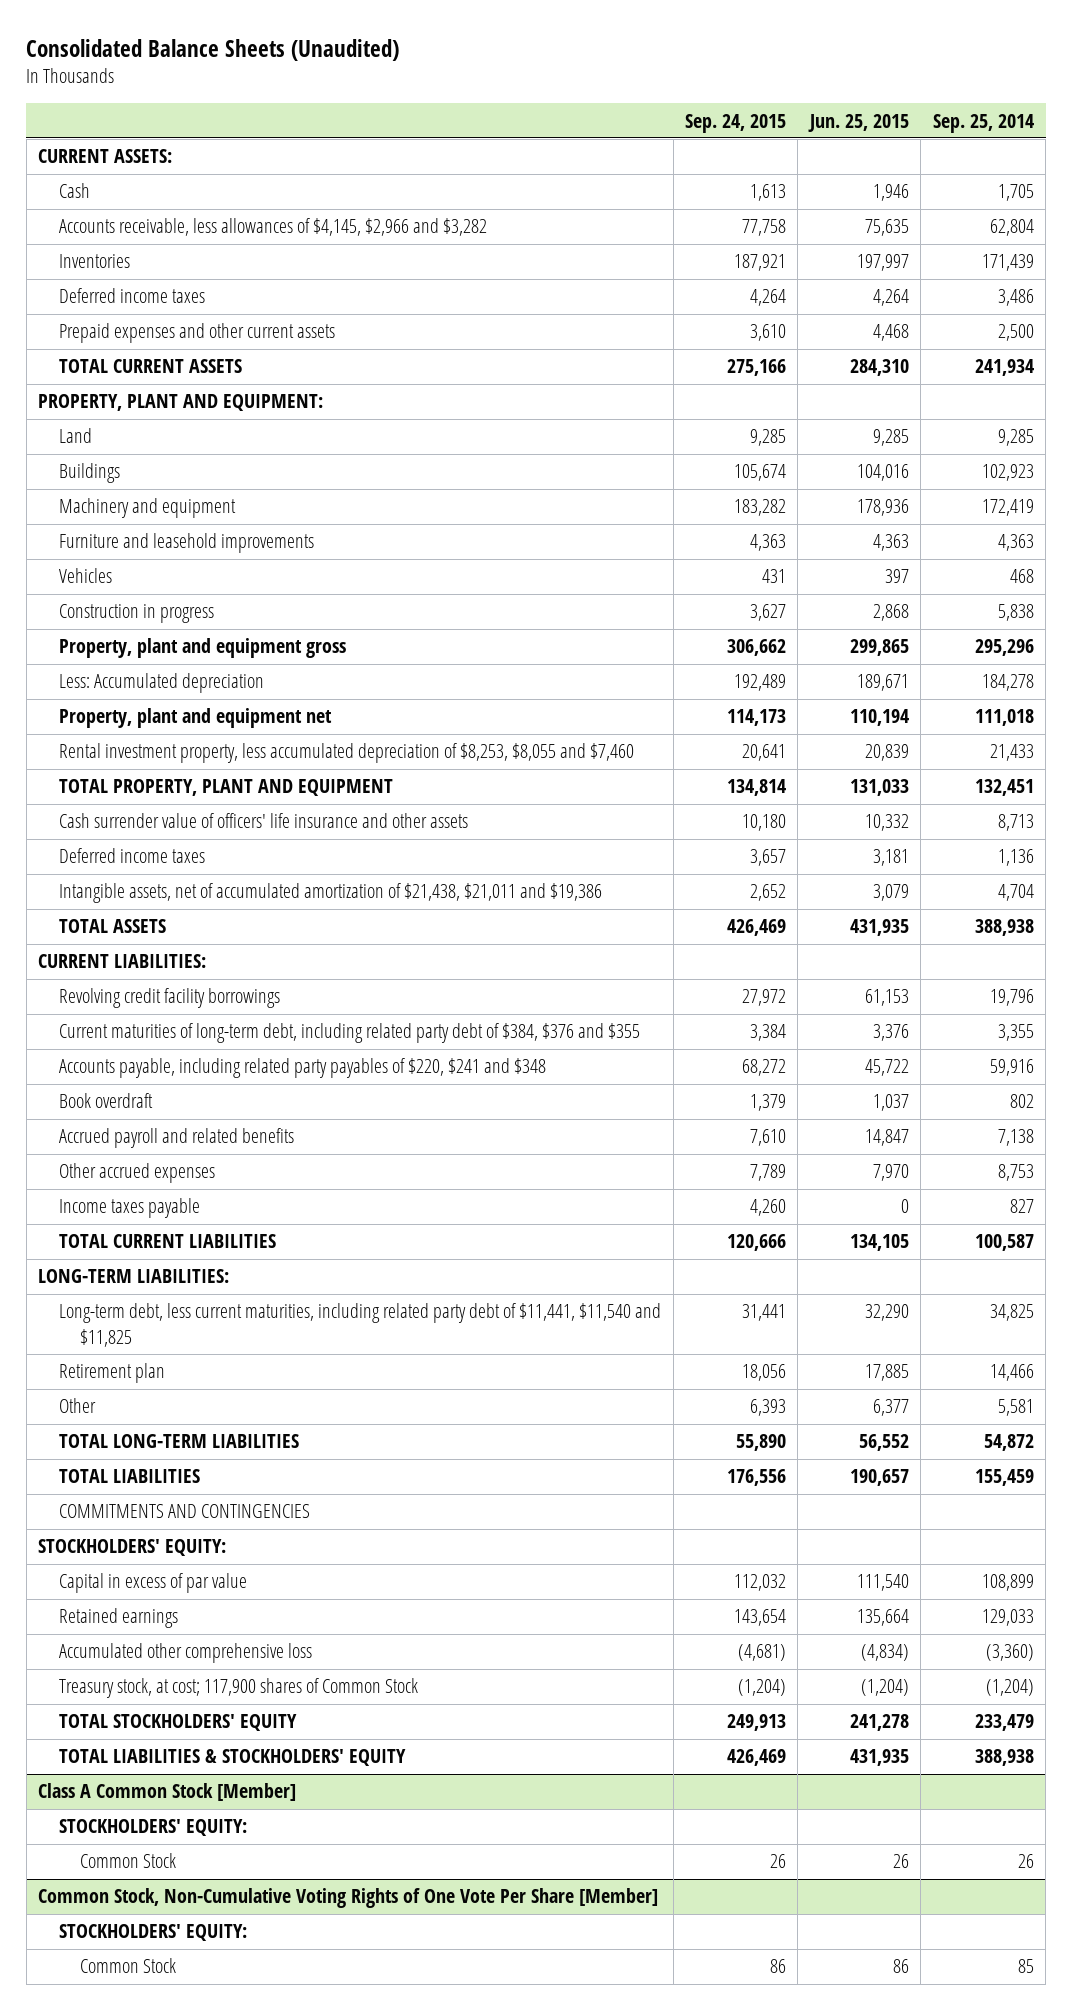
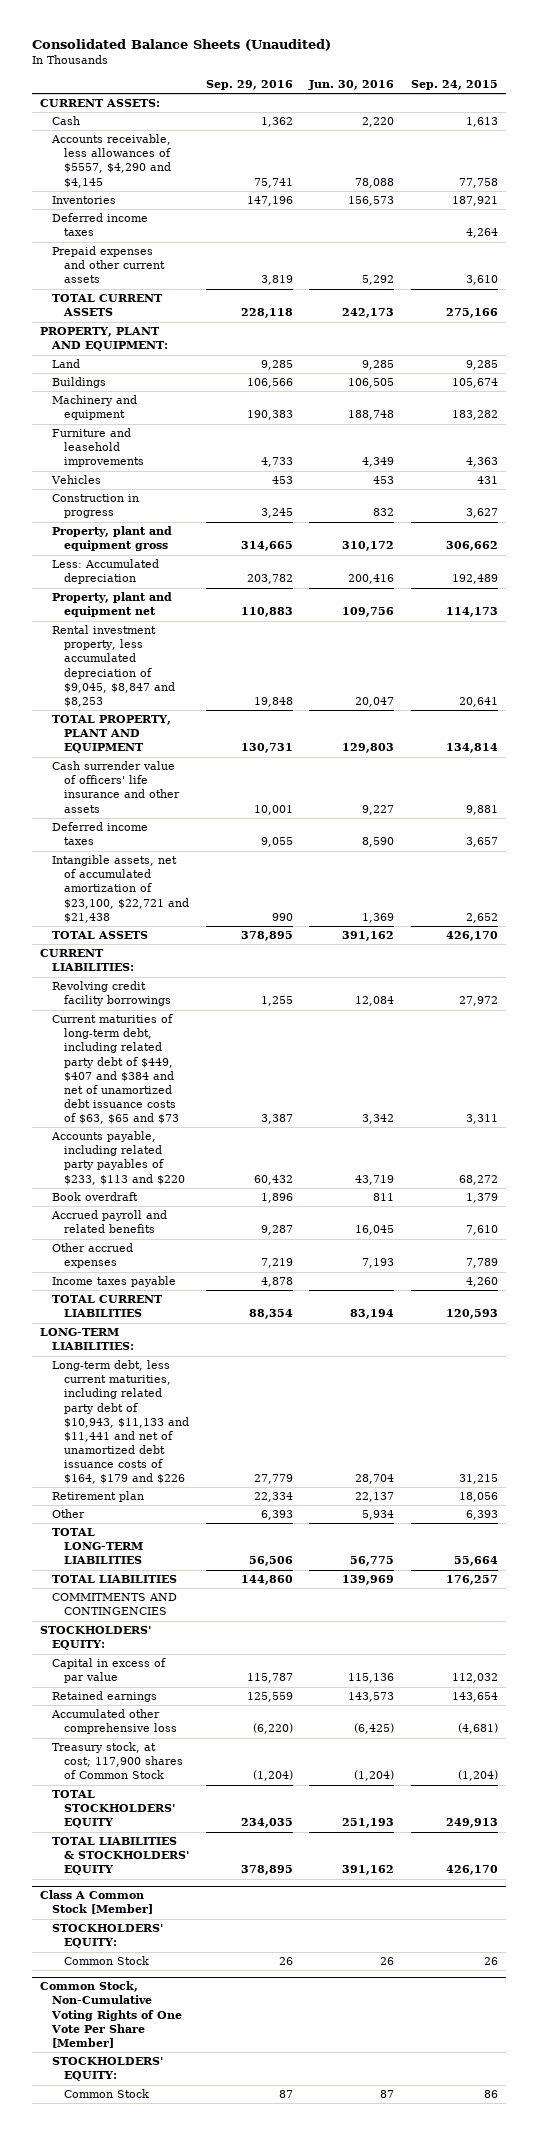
- | Sep. 24, 2015 | Jun. 25, 2015 | Sep. 25, 2014
+ | Sep. 29, 2016 | Jun. 30, 2016 | Sep. 24, 2015
- Accounts receivable, less allowances of $4,145, $2,966 and $3,282 | 77,758 | 75,635 | 62,804
+ Accounts receivable, less allowances of $5557, $4,290 and $4,145 | 75,741 | 78,088 | 77,758
- Rental investment property, less accumulated depreciation of $8,253, $8,055 and $7,460 | 20,641 | 20,839 | 21,433
+ Rental investment property, less accumulated depreciation of $9,045, $8,847 and $8,253 | 19,848 | 20,047 | 20,641
- Cash surrender value of officers' life insurance and other assets | 10,180 | 10,332 | 8,713
+ Cash surrender value of officers' life insurance and other assets | 10,001 | 9,227 | 9,881
- Intangible assets, net of accumulated amortization of $21,438, $21,011 and $19,386 | 2,652 | 3,079 | 4,704
- TOTAL ASSETS | 426,469 | 431,935 | 388,938
+ Intangible assets, net of accumulated amortization of $23,100, $22,721 and $21,438 | 990 | 1,369 | 2,652
+ TOTAL ASSETS | 378,895 | 391,162 | 426,170
- Current maturities of long-term debt, including related party debt of $384, $376 and $355 | 3,384 | 3,376 | 3,355
- Accounts payable, including related party payables of $220, $241 and $348 | 68,272 | 45,722 | 59,916
+ Current maturities of long-term debt, including related party debt of $449, $407 and $384 and net of unamortized debt issuance costs of $63, $65 and $73 | 3,387 | 3,342 | 3,311
+ Accounts payable, including related party payables of $233, $113 and $220 | 60,432 | 43,719 | 68,272
- TOTAL CURRENT LIABILITIES | 120,666 | 134,105 | 100,587
+ TOTAL CURRENT LIABILITIES | 88,354 | 83,194 | 120,593
- Long-term debt, less current maturities, including related party debt of $11,441, $11,540 and $11,825 | 31,441 | 32,290 | 34,825
+ Long-term debt, less current maturities, including related party debt of $10,943, $11,133 and $11,441 and net of unamortized debt issuance costs of $164, $179 and $226 | 27,779 | 28,704 | 31,215
- TOTAL LONG-TERM LIABILITIES | 55,890 | 56,552 | 54,872
- TOTAL LIABILITIES | 176,556 | 190,657 | 155,459
+ TOTAL LONG-TERM LIABILITIES | 56,506 | 56,775 | 55,664
+ TOTAL LIABILITIES | 144,860 | 139,969 | 176,257
- TOTAL LIABILITIES & STOCKHOLDERS' EQUITY | 426,469 | 431,935 | 388,938
+ TOTAL LIABILITIES & STOCKHOLDERS' EQUITY | 378,895 | 391,162 | 426,170

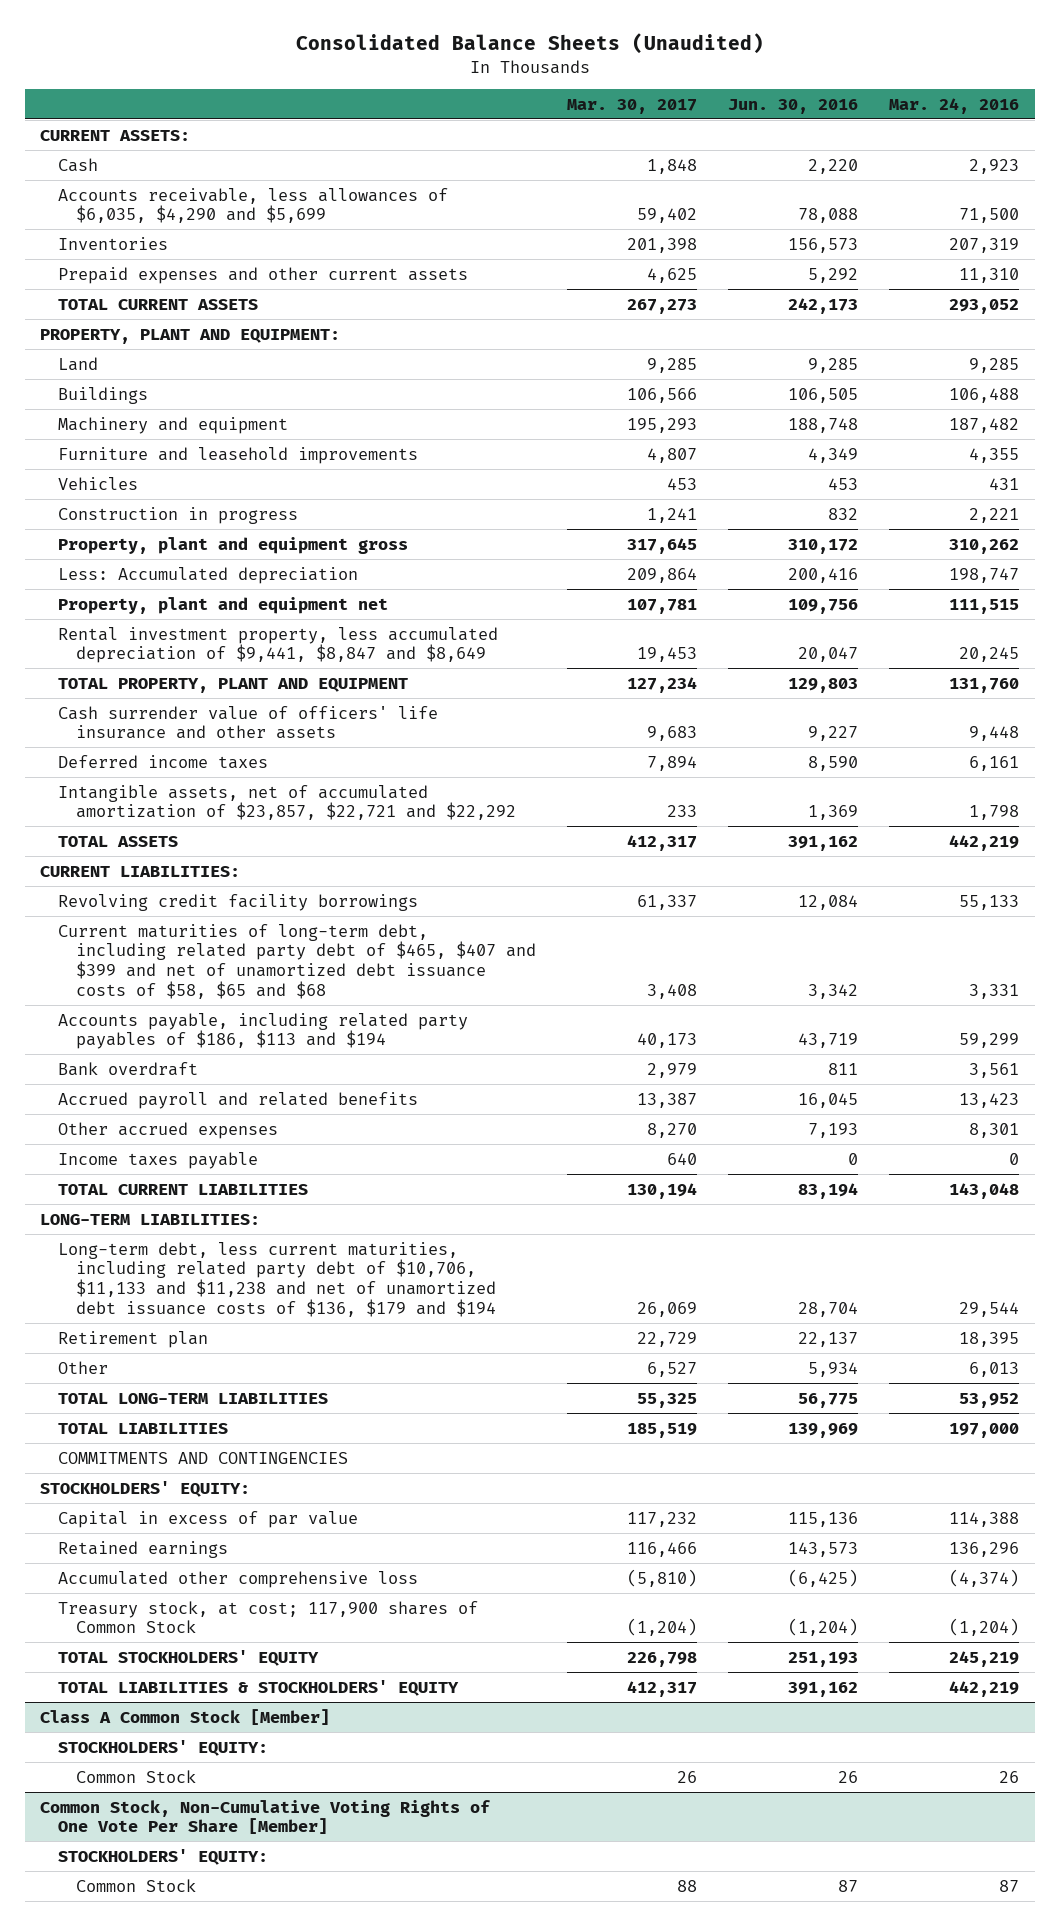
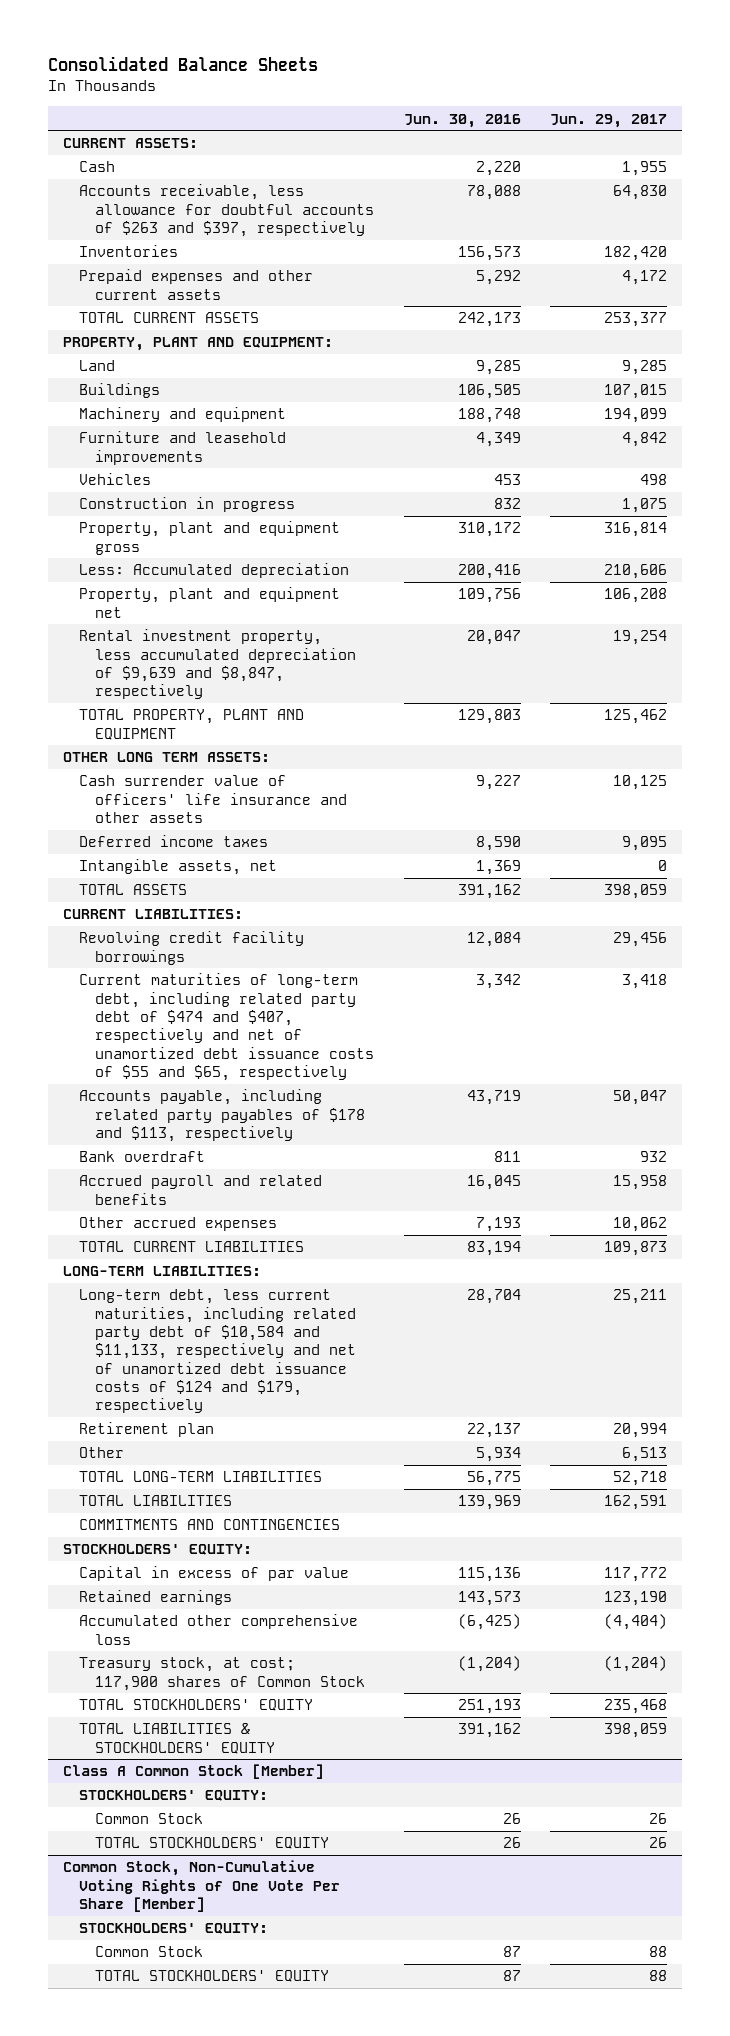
- Consolidated Balance Sheets (Unaudited)
+ Consolidated Balance Sheets
- | Mar. 30, 2017 | Jun. 30, 2016 | Mar. 24, 2016
+ | Jun. 30, 2016 | Jun. 29, 2017
- Accounts receivable, less allowances of $6,035, $4,290 and $5,699 | 59,402 | 78,088 | 71,500
+ Accounts receivable, less allowance for doubtful accounts of $263 and $397, respectively | 78,088 | 64,830
- Rental investment property, less accumulated depreciation of $9,441, $8,847 and $8,649 | 19,453 | 20,047 | 20,245
+ Rental investment property, less accumulated depreciation of $9,639 and $8,847, respectively | 20,047 | 19,254
+ OTHER LONG TERM ASSETS:
- Intangible assets, net of accumulated amortization of $23,857, $22,721 and $22,292 | 233 | 1,369 | 1,798
+ Intangible assets, net | 1,369 | 0
- Current maturities of long-term debt, including related party debt of $465, $407 and $399 and net of unamortized debt issuance costs of $58, $65 and $68 | 3,408 | 3,342 | 3,331
- Accounts payable, including related party payables of $186, $113 and $194 | 40,173 | 43,719 | 59,299
+ Current maturities of long-term debt, including related party debt of $474 and $407, respectively and net of unamortized debt issuance costs of $55 and $65, respectively | 3,342 | 3,418
+ Accounts payable, including related party payables of $178 and $113, respectively | 43,719 | 50,047
- Income taxes payable | 640 | 0 | 0
- Long-term debt, less current maturities, including related party debt of $10,706, $11,133 and $11,238 and net of unamortized debt issuance costs of $136, $179 and $194 | 26,069 | 28,704 | 29,544
+ Long-term debt, less current maturities, including related party debt of $10,584 and $11,133, respectively and net of unamortized debt issuance costs of $124 and $179, respectively | 28,704 | 25,211
@ Class A Common Stock [Member]
+ TOTAL STOCKHOLDERS' EQUITY | 26 | 26
@ Common Stock, Non-Cumulative Voting Rights of One Vote Per Share [Member]
+ TOTAL STOCKHOLDERS' EQUITY | 87 | 88

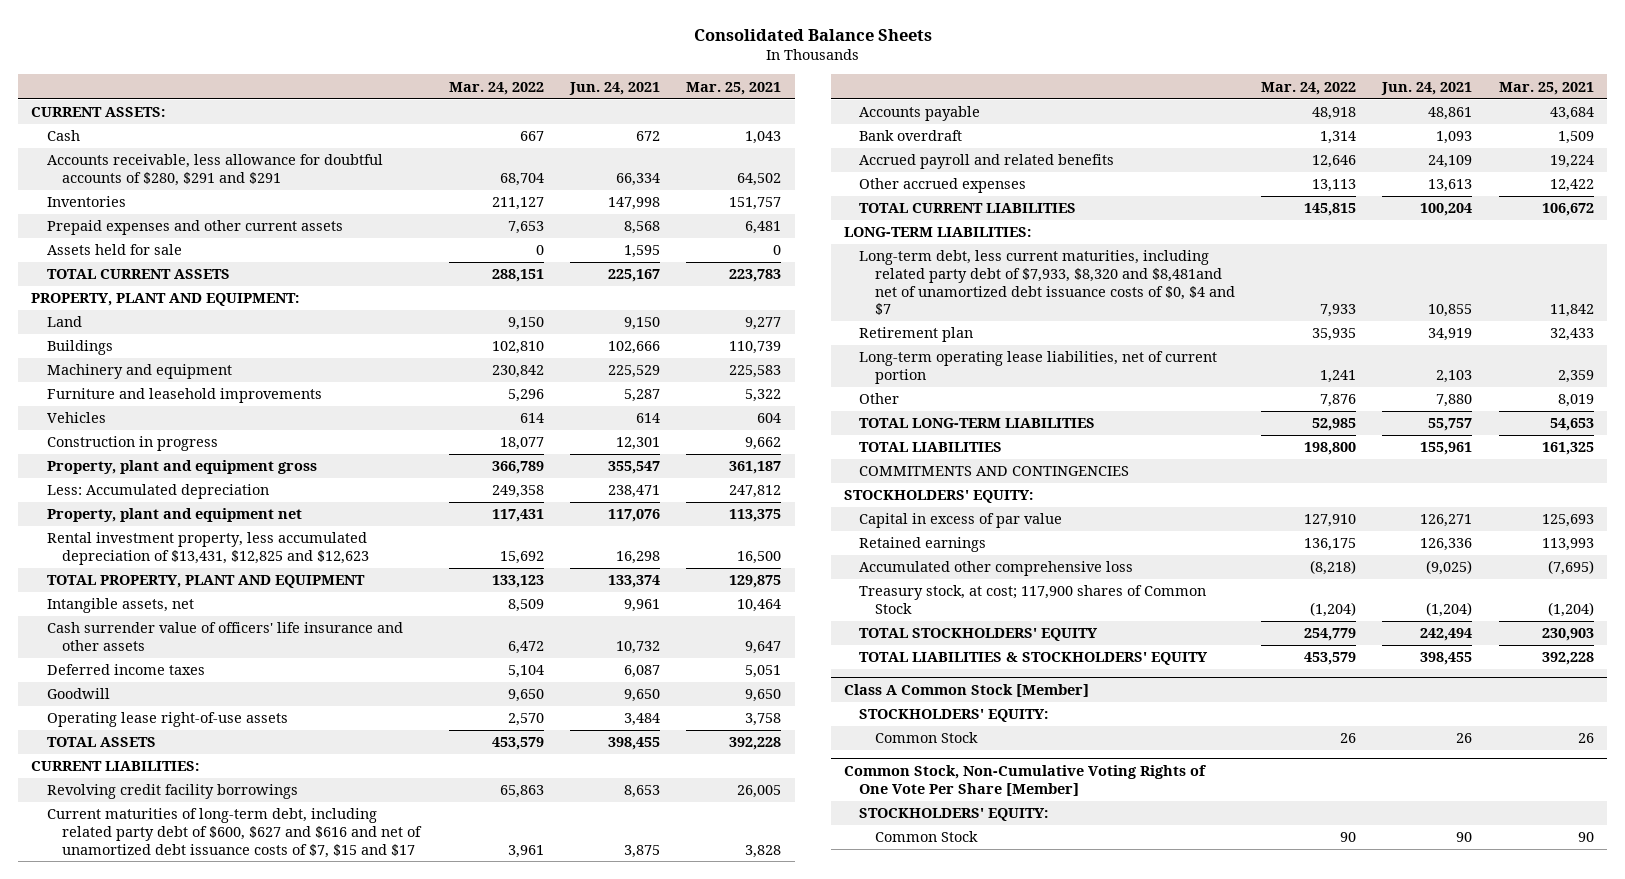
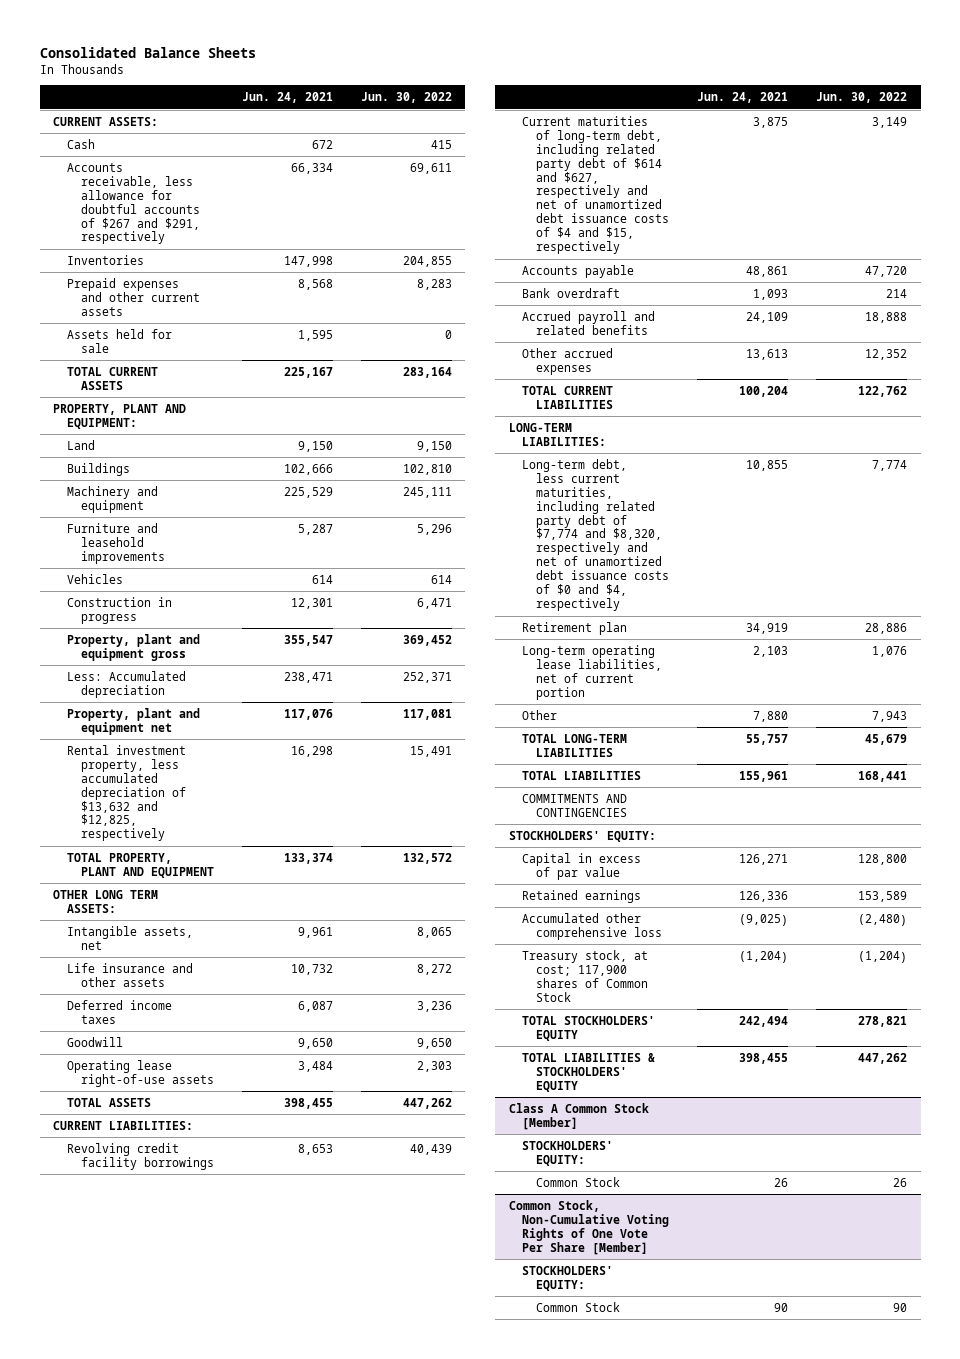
- | Mar. 24, 2022 | Jun. 24, 2021 | Mar. 25, 2021
+ | Jun. 24, 2021 | Jun. 30, 2022
- Accounts receivable, less allowance for doubtful accounts of $280, $291 and $291 | 68,704 | 66,334 | 64,502
+ Accounts receivable, less allowance for doubtful accounts of $267 and $291, respectively | 66,334 | 69,611
- Rental investment property, less accumulated depreciation of $13,431, $12,825 and $12,623 | 15,692 | 16,298 | 16,500
+ Rental investment property, less accumulated depreciation of $13,632 and $12,825, respectively | 16,298 | 15,491
+ OTHER LONG TERM ASSETS:
- Cash surrender value of officers' life insurance and other assets | 6,472 | 10,732 | 9,647
+ Life insurance and other assets | 10,732 | 8,272
- Current maturities of long-term debt, including related party debt of $600, $627 and $616 and net of unamortized debt issuance costs of $7, $15 and $17 | 3,961 | 3,875 | 3,828
+ Current maturities of long-term debt, including related party debt of $614 and $627, respectively and net of unamortized debt issuance costs of $4 and $15, respectively | 3,875 | 3,149
- Long-term debt, less current maturities, including related party debt of $7,933, $8,320 and $8,481and net of unamortized debt issuance costs of $0, $4 and $7 | 7,933 | 10,855 | 11,842
+ Long-term debt, less current maturities, including related party debt of $7,774 and $8,320, respectively and net of unamortized debt issuance costs of $0 and $4, respectively | 10,855 | 7,774

